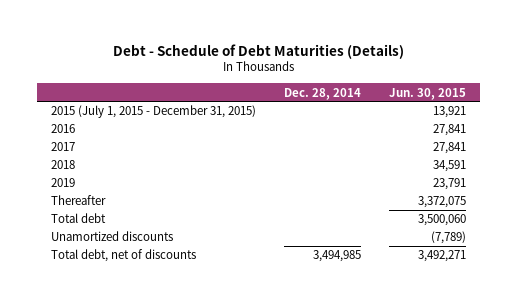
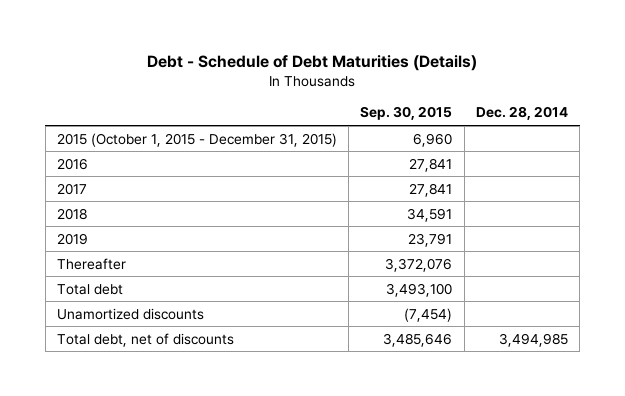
- | Dec. 28, 2014 | Jun. 30, 2015
+ | Sep. 30, 2015 | Dec. 28, 2014
- 2015 (July 1, 2015 - December 31, 2015) | | 13,921
+ 2015 (October 1, 2015 - December 31, 2015) | 6,960 |

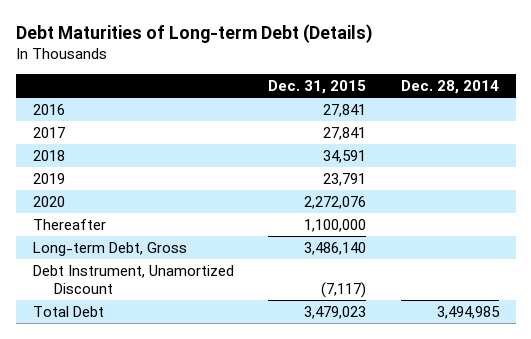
- Debt - Schedule of Debt Maturities (Details)
+ Debt Maturities of Long-term Debt (Details)
- | Sep. 30, 2015 | Dec. 28, 2014
+ | Dec. 31, 2015 | Dec. 28, 2014
- 2015 (October 1, 2015 - December 31, 2015) | 6,960 |
+ 2020 | 2,272,076 |
- Total debt | 3,493,100 |
- Unamortized discounts | (7,454) |
- Total debt, net of discounts | 3,485,646 | 3,494,985
+ Long-term Debt, Gross | 3,486,140 |
+ Debt Instrument, Unamortized Discount | (7,117) |
+ Total Debt | 3,479,023 | 3,494,985

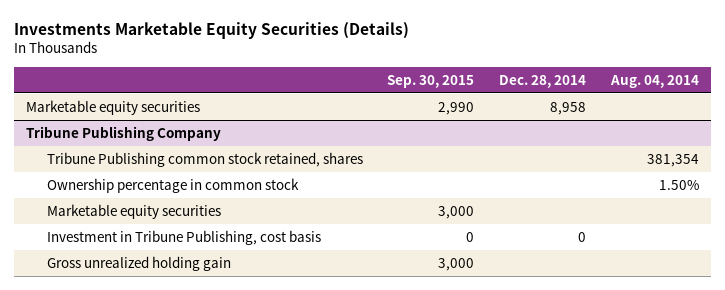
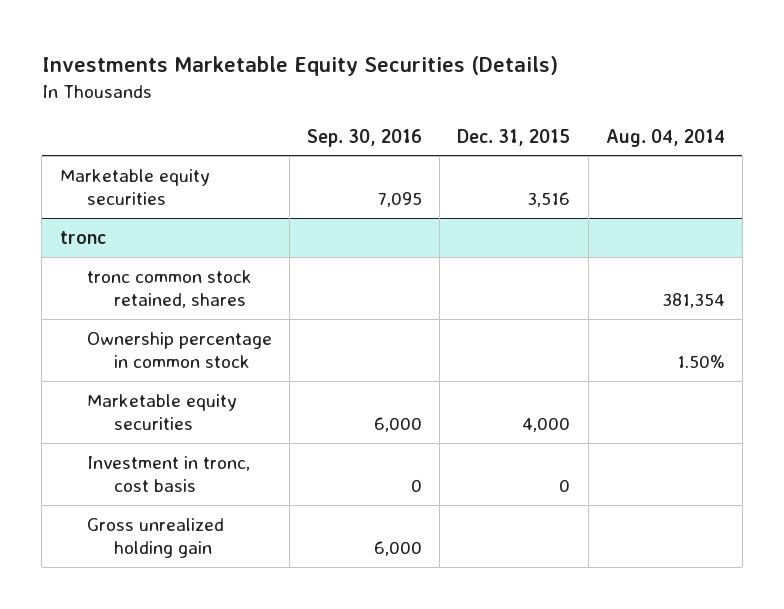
- | Sep. 30, 2015 | Dec. 28, 2014 | Aug. 04, 2014
+ | Sep. 30, 2016 | Dec. 31, 2015 | Aug. 04, 2014
- Tribune Publishing Company
- Tribune Publishing common stock retained, shares | | | 381,354
+ tronc
+ tronc common stock retained, shares | | | 381,354
- Investment in Tribune Publishing, cost basis | 0 | 0 |
+ Investment in tronc, cost basis | 0 | 0 |

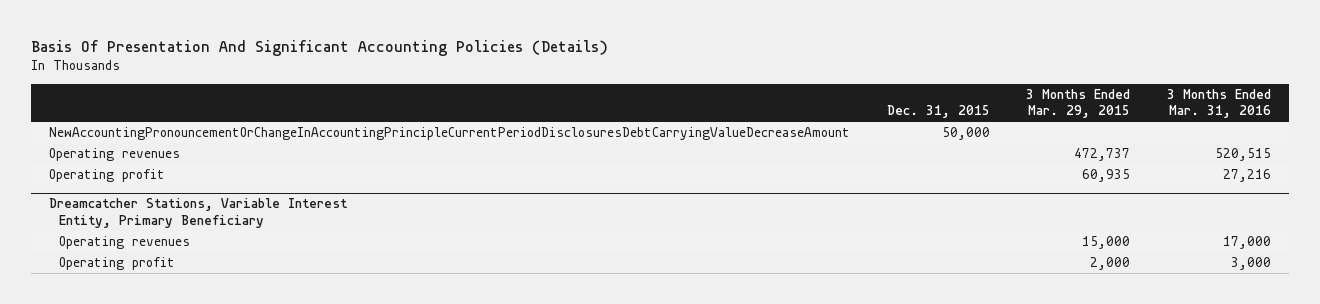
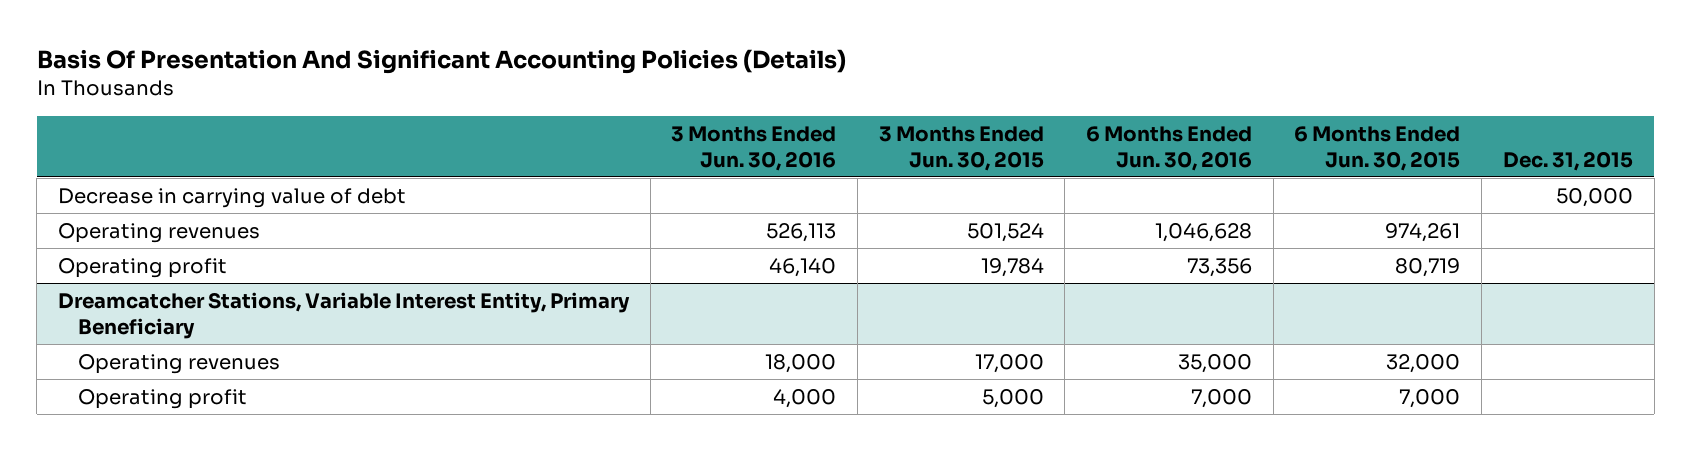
- | Dec. 31, 2015 | 3 Months Ended Mar. 29, 2015 | 3 Months Ended Mar. 31, 2016
+ | 3 Months Ended Jun. 30, 2016 | 3 Months Ended Jun. 30, 2015 | 6 Months Ended Jun. 30, 2016 | 6 Months Ended Jun. 30, 2015 | Dec. 31, 2015
- NewAccountingPronouncementOrChangeInAccountingPrincipleCurrentPeriodDisclosuresDebtCarryingValueDecreaseAmount | 50,000 | |
+ Decrease in carrying value of debt | | | | | 50,000

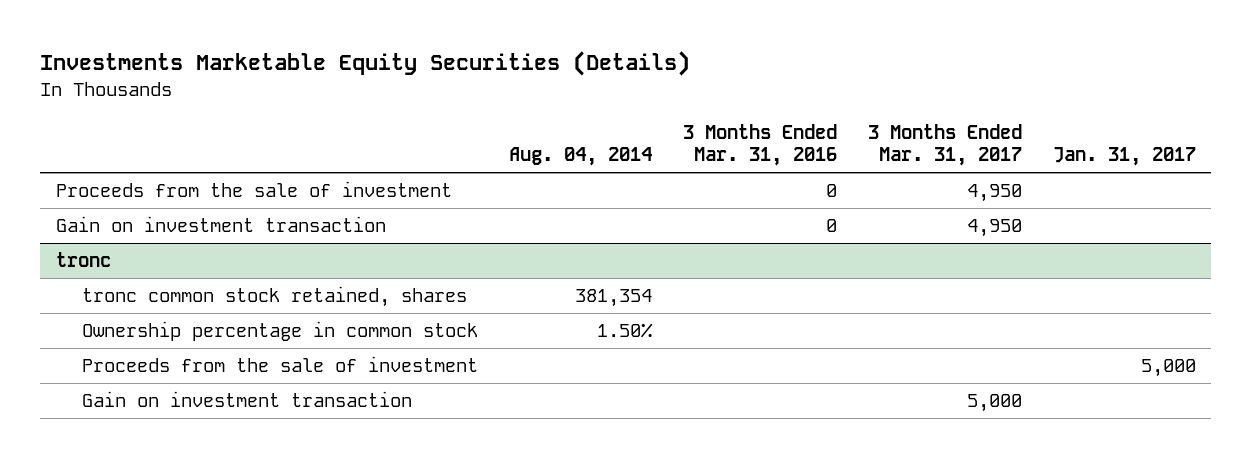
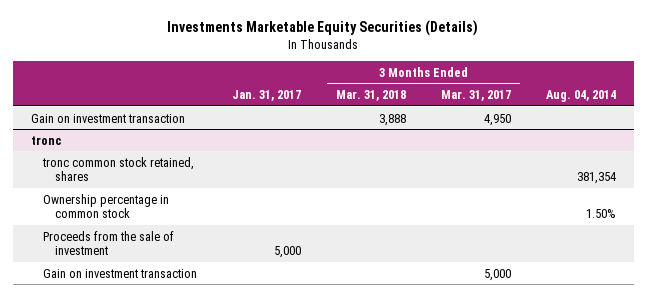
- | Aug. 04, 2014 | 3 Months Ended Mar. 31, 2016 | 3 Months Ended Mar. 31, 2017 | Jan. 31, 2017
+ | Jan. 31, 2017 | 3 Months Ended Mar. 31, 2018 | 3 Months Ended Mar. 31, 2017 | Aug. 04, 2014
- Proceeds from the sale of investment | | 0 | 4,950 |

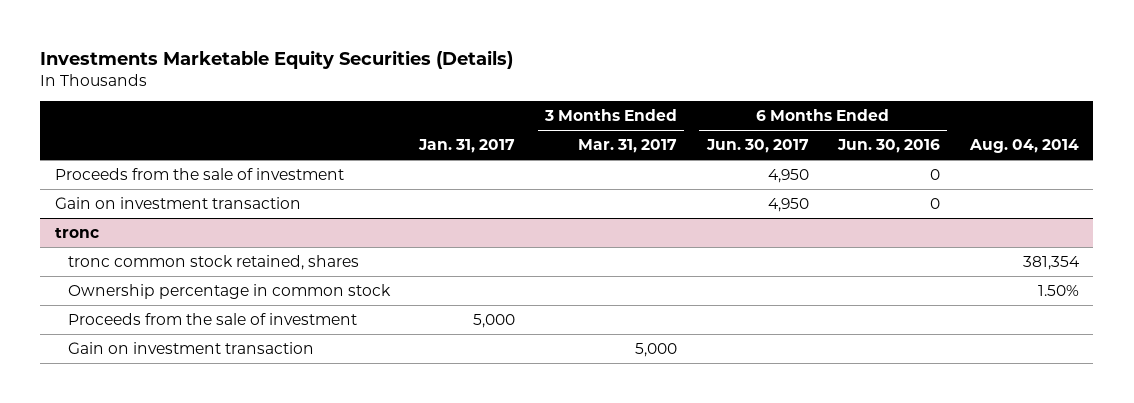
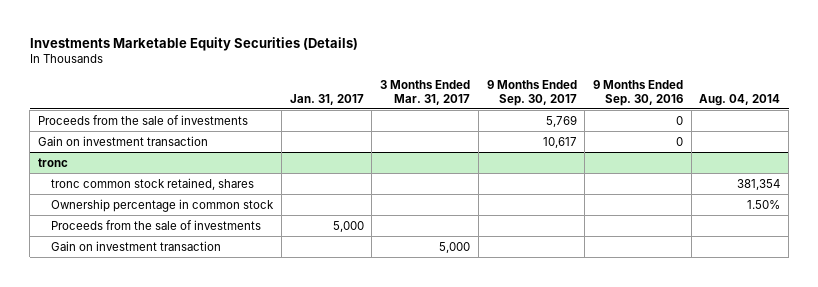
- | Jan. 31, 2017 | 3 Months Ended Mar. 31, 2017 | 6 Months Ended Jun. 30, 2017 | 6 Months Ended Jun. 30, 2016 | Aug. 04, 2014
+ | Jan. 31, 2017 | 3 Months Ended Mar. 31, 2017 | 9 Months Ended Sep. 30, 2017 | 9 Months Ended Sep. 30, 2016 | Aug. 04, 2014
- Proceeds from the sale of investment | | | 4,950 | 0 |
+ Proceeds from the sale of investments | | | 5,769 | 0 |
@ tronc
- Proceeds from the sale of investment | 5,000 | | | |
+ Proceeds from the sale of investments | 5,000 | | | |

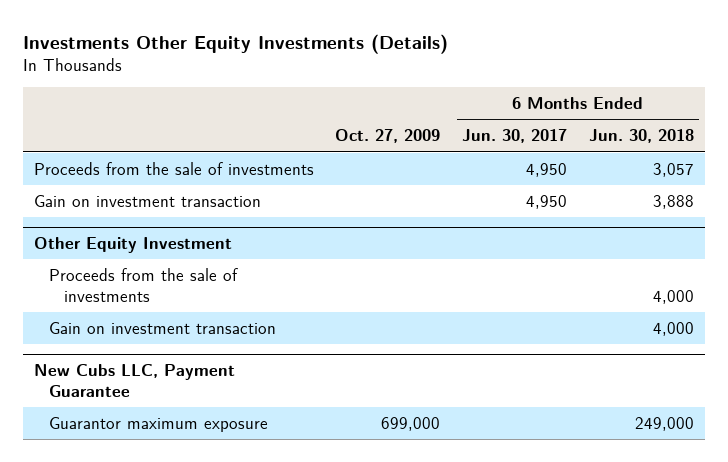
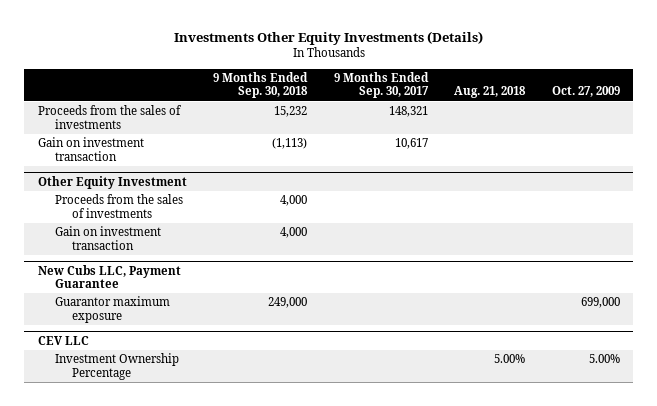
- | Oct. 27, 2009 | 6 Months Ended Jun. 30, 2017 | 6 Months Ended Jun. 30, 2018
+ | 9 Months Ended Sep. 30, 2018 | 9 Months Ended Sep. 30, 2017 | Aug. 21, 2018 | Oct. 27, 2009
- Proceeds from the sale of investments | | 4,950 | 3,057
+ Proceeds from the sales of investments | 15,232 | 148,321 | |
@ Other Equity Investment
- Proceeds from the sale of investments | | | 4,000
+ Proceeds from the sales of investments | 4,000 | | |
+ CEV LLC
+ Investment Ownership Percentage | | | 5.00% | 5.00%

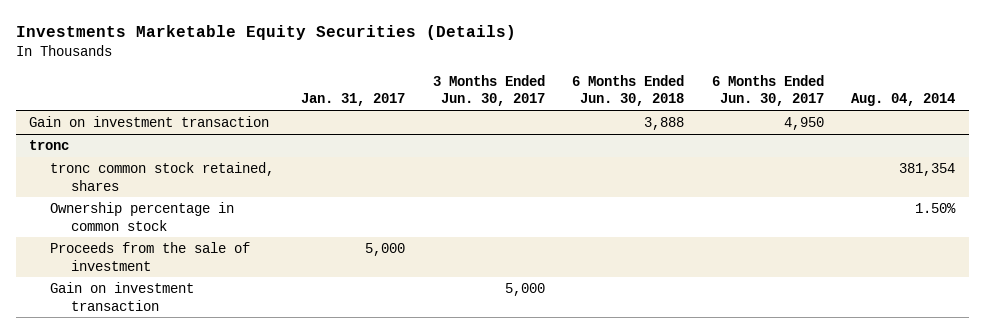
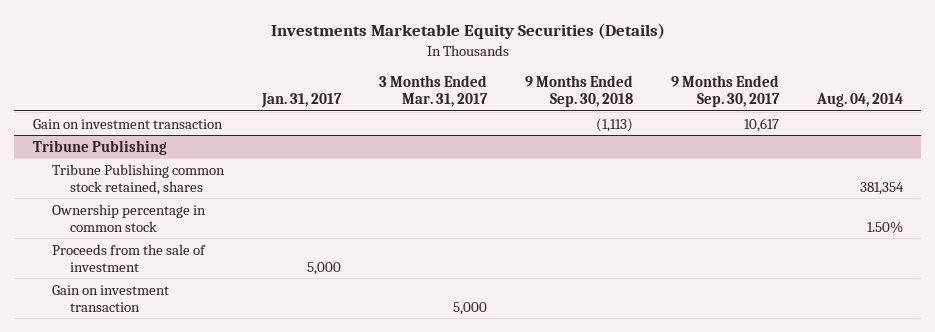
- | Jan. 31, 2017 | 3 Months Ended Jun. 30, 2017 | 6 Months Ended Jun. 30, 2018 | 6 Months Ended Jun. 30, 2017 | Aug. 04, 2014
+ | Jan. 31, 2017 | 3 Months Ended Mar. 31, 2017 | 9 Months Ended Sep. 30, 2018 | 9 Months Ended Sep. 30, 2017 | Aug. 04, 2014
- tronc
- tronc common stock retained, shares | | | | | 381,354
+ Tribune Publishing
+ Tribune Publishing common stock retained, shares | | | | | 381,354

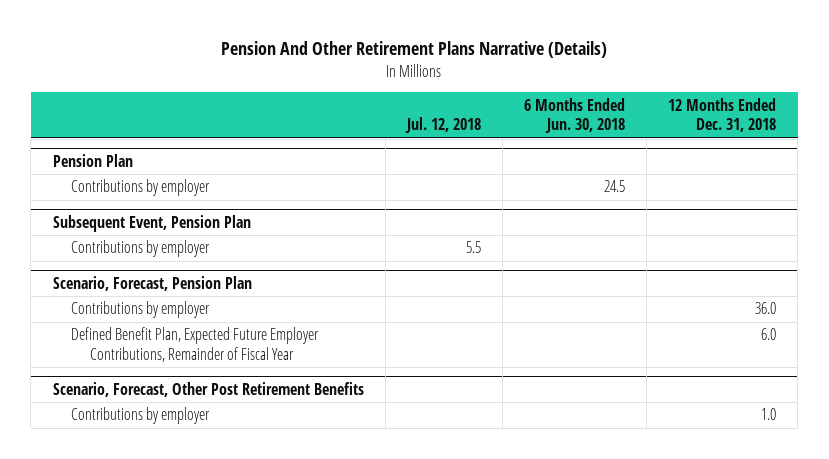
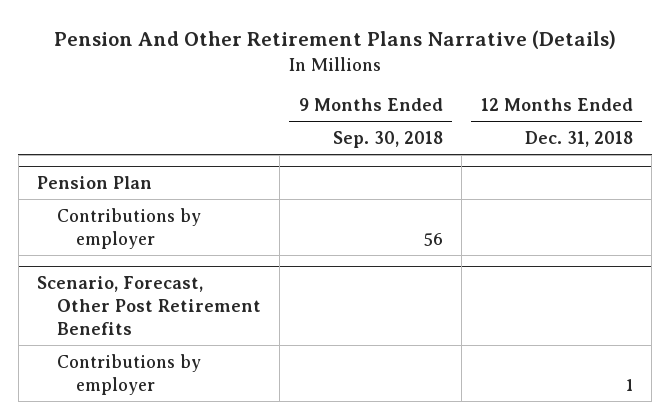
- | Jul. 12, 2018 | 6 Months Ended Jun. 30, 2018 | 12 Months Ended Dec. 31, 2018
+ | 9 Months Ended Sep. 30, 2018 | 12 Months Ended Dec. 31, 2018
- Subsequent Event, Pension Plan
- Contributions by employer | 5.5 | |
- Scenario, Forecast, Pension Plan
- Contributions by employer | | | 36.0
- Defined Benefit Plan, Expected Future Employer Contributions, Remainder of Fiscal Year | | | 6.0
@ Scenario, Forecast, Other Post Retirement Benefits
- Contributions by employer | | | 1.0
+ Contributions by employer | | 1

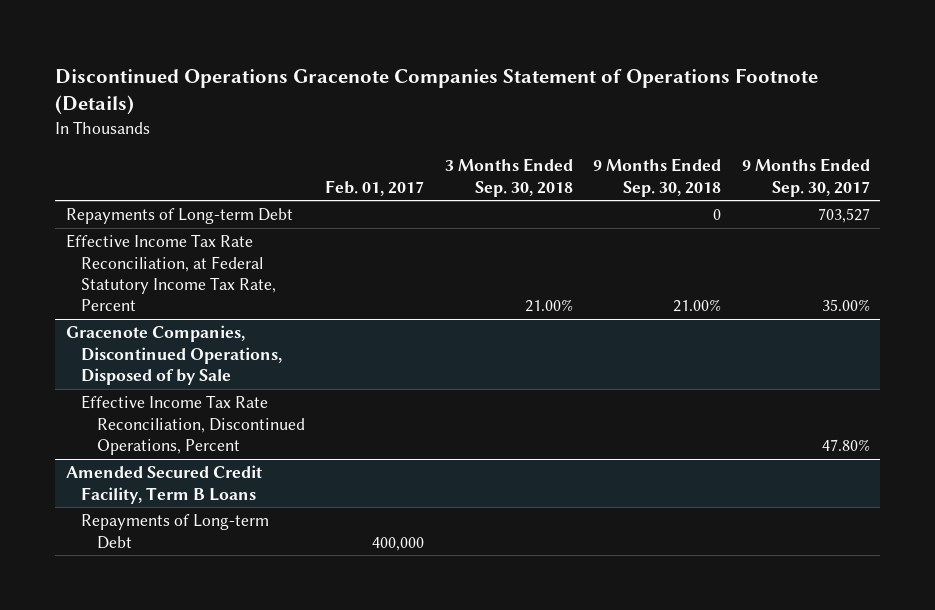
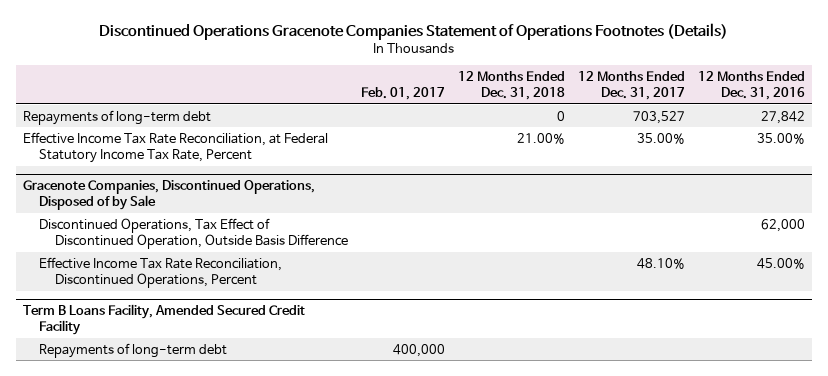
- Discontinued Operations Gracenote Companies Statement of Operations Footnote (Details)
+ Discontinued Operations Gracenote Companies Statement of Operations Footnotes (Details)
- | Feb. 01, 2017 | 3 Months Ended Sep. 30, 2018 | 9 Months Ended Sep. 30, 2018 | 9 Months Ended Sep. 30, 2017
+ | Feb. 01, 2017 | 12 Months Ended Dec. 31, 2018 | 12 Months Ended Dec. 31, 2017 | 12 Months Ended Dec. 31, 2016
- Repayments of Long-term Debt | | | 0 | 703,527
+ Repayments of long-term debt | | 0 | 703,527 | 27,842
@ Gracenote Companies, Discontinued Operations, Disposed of by Sale
+ Discontinued Operations, Tax Effect of Discontinued Operation, Outside Basis Difference | | | | 62,000
- Amended Secured Credit Facility, Term B Loans
- Repayments of Long-term Debt | 400,000 | | |
+ Term B Loans Facility, Amended Secured Credit Facility
+ Repayments of long-term debt | 400,000 | | |

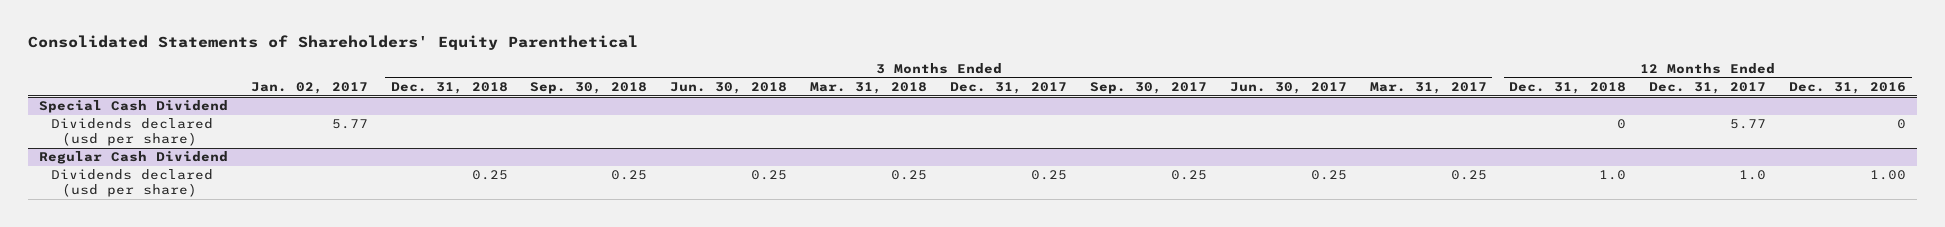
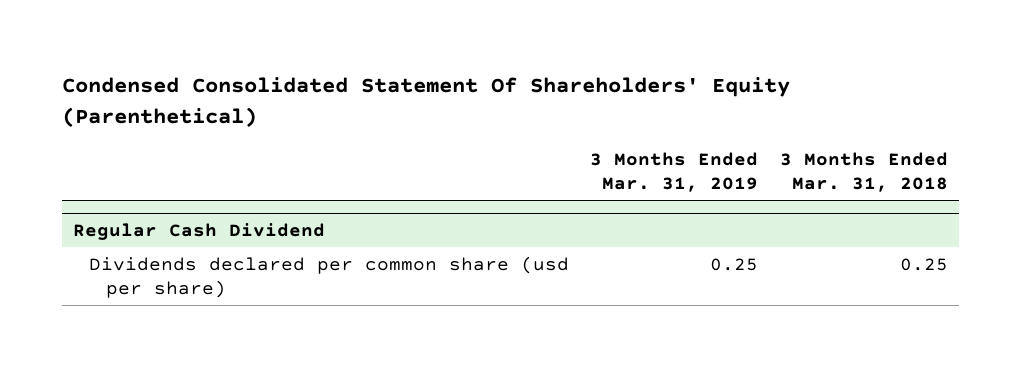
- Consolidated Statements of Shareholders' Equity Parenthetical
+ Condensed Consolidated Statement Of Shareholders' Equity (Parenthetical)
- | Jan. 02, 2017 | 3 Months Ended Dec. 31, 2018 | 3 Months Ended Sep. 30, 2018 | 3 Months Ended Jun. 30, 2018 | 3 Months Ended Mar. 31, 2018 | 3 Months Ended Dec. 31, 2017 | 3 Months Ended Sep. 30, 2017 | 3 Months Ended Jun. 30, 2017 | 3 Months Ended Mar. 31, 2017 | 12 Months Ended Dec. 31, 2018 | 12 Months Ended Dec. 31, 2017 | 12 Months Ended Dec. 31, 2016
+ | 3 Months Ended Mar. 31, 2019 | 3 Months Ended Mar. 31, 2018
- Special Cash Dividend
- Dividends declared (usd per share) | 5.77 | | | | | | | | | 0 | 5.77 | 0
@ Regular Cash Dividend
- Dividends declared (usd per share) | | 0.25 | 0.25 | 0.25 | 0.25 | 0.25 | 0.25 | 0.25 | 0.25 | 1.0 | 1.0 | 1.00
+ Dividends declared per common share (usd per share) | 0.25 | 0.25

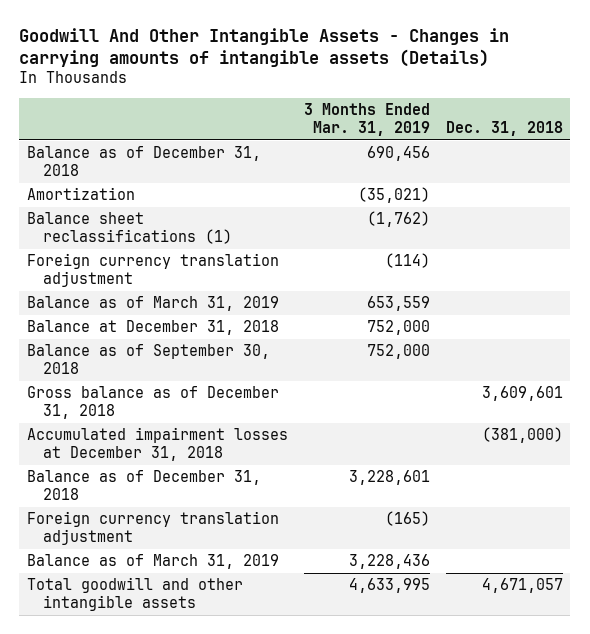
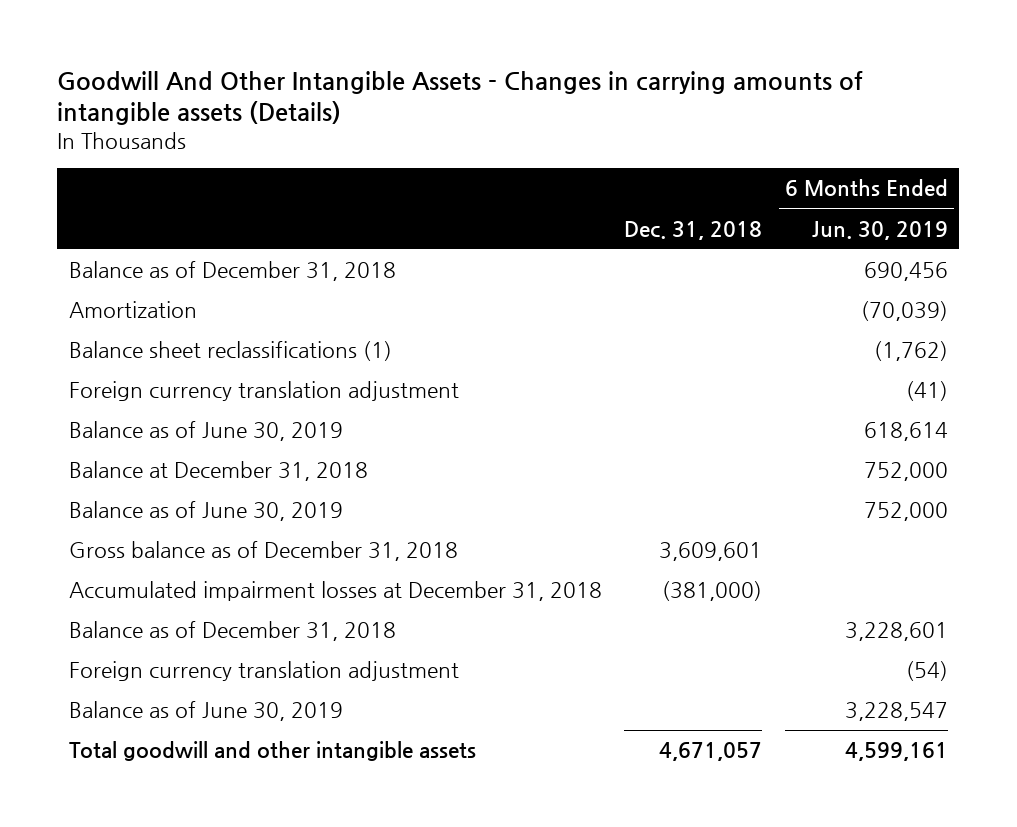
- | 3 Months Ended Mar. 31, 2019 | Dec. 31, 2018
+ | Dec. 31, 2018 | 6 Months Ended Jun. 30, 2019
- Balance as of March 31, 2019 | 653,559 |
+ Balance as of June 30, 2019 | | 618,614
- Balance as of September 30, 2018 | 752,000 |
+ Balance as of June 30, 2019 | | 752,000
- Balance as of March 31, 2019 | 3,228,436 |
+ Balance as of June 30, 2019 | | 3,228,547

